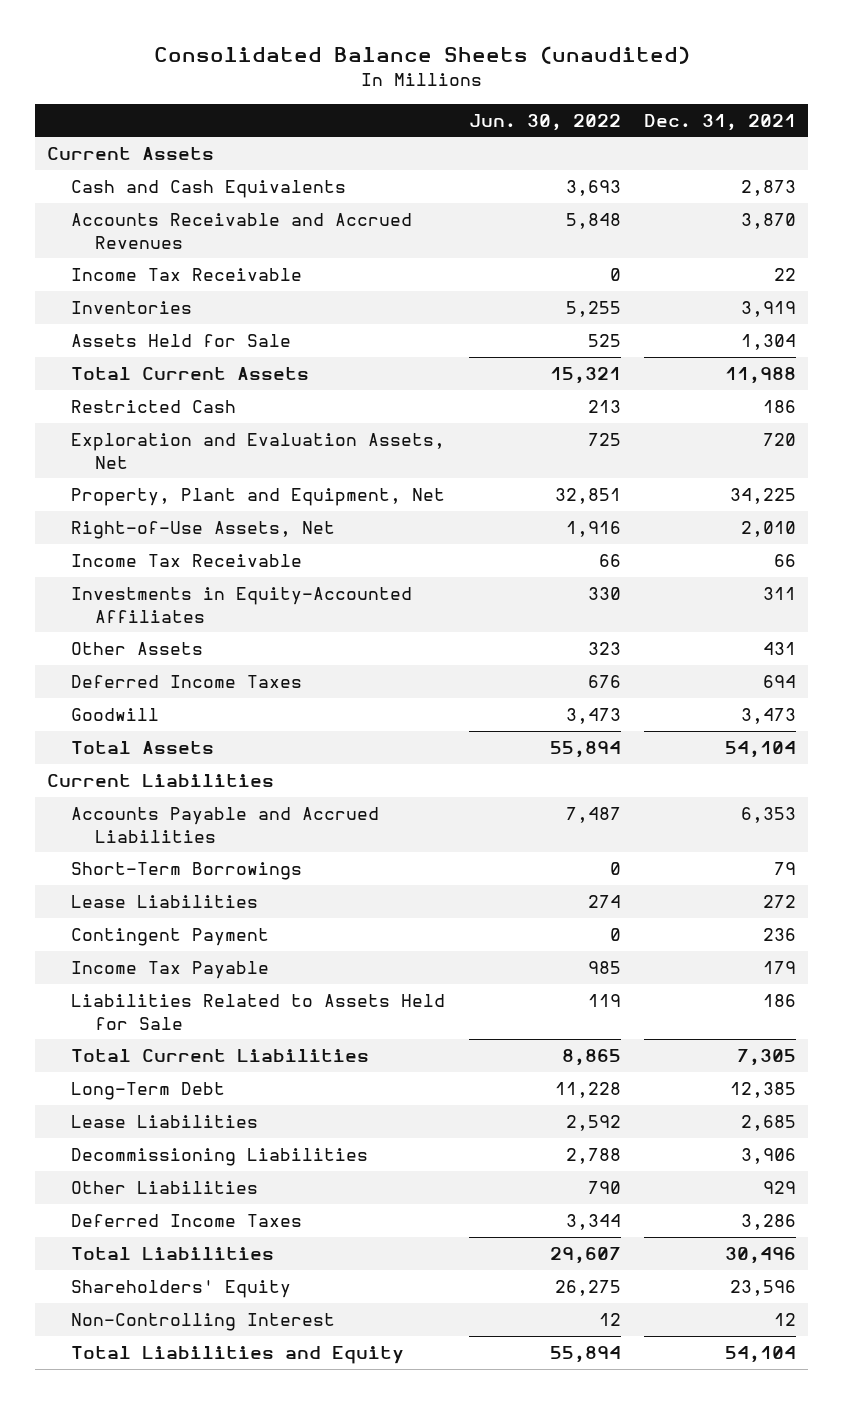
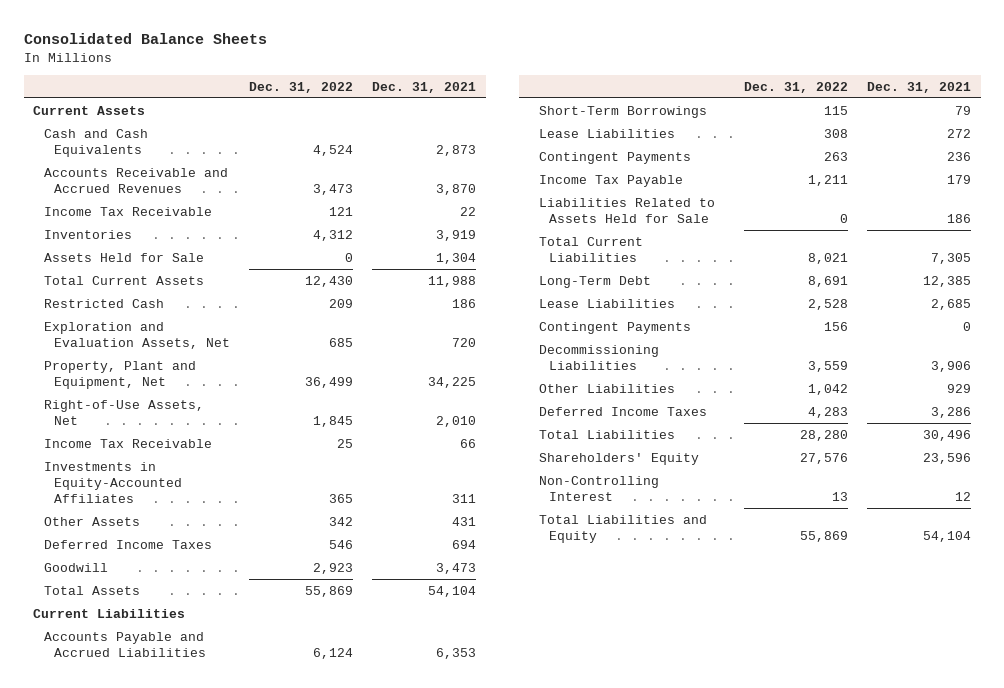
- Consolidated Balance Sheets (unaudited)
+ Consolidated Balance Sheets
- | Jun. 30, 2022 | Dec. 31, 2021
+ | Dec. 31, 2022 | Dec. 31, 2021
- Contingent Payment | 0 | 236
+ Contingent Payments | 263 | 236
+ Contingent Payments | 156 | 0

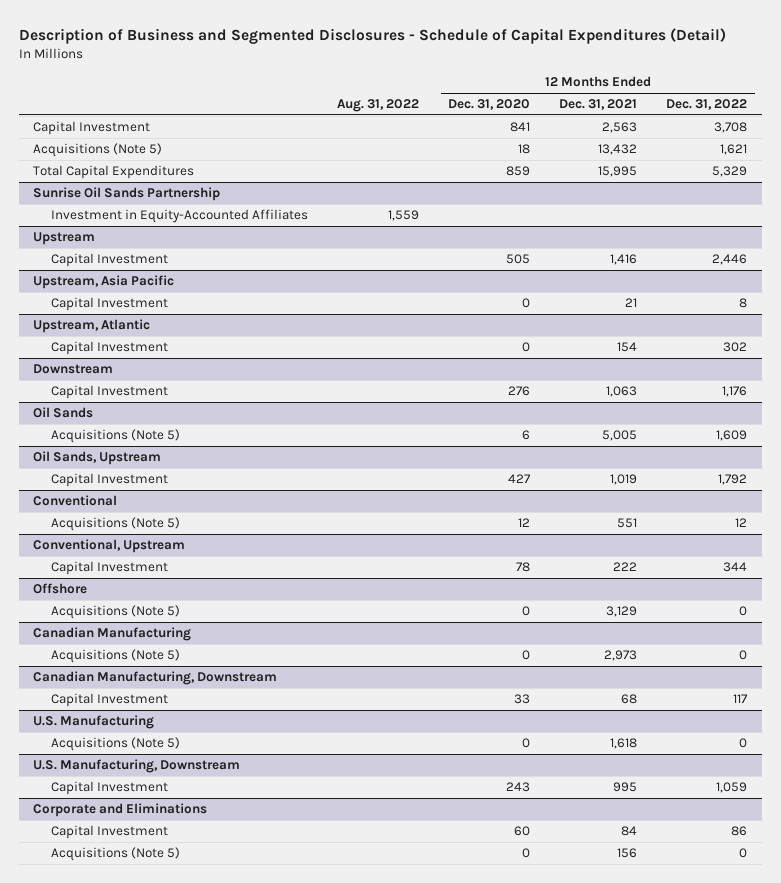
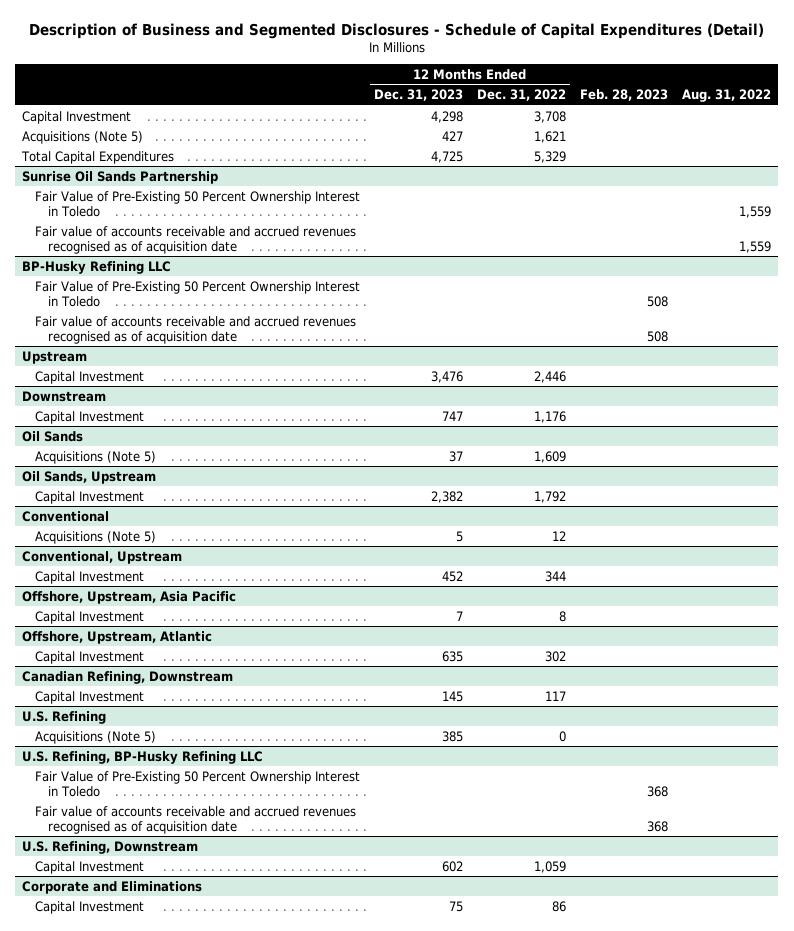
- | Aug. 31, 2022 | 12 Months Ended Dec. 31, 2020 | 12 Months Ended Dec. 31, 2021 | 12 Months Ended Dec. 31, 2022
+ | 12 Months Ended Dec. 31, 2023 | 12 Months Ended Dec. 31, 2022 | Feb. 28, 2023 | Aug. 31, 2022
@ Sunrise Oil Sands Partnership
- Investment in Equity-Accounted Affiliates | 1,559 | | |
+ Fair Value of Pre-Existing 50 Percent Ownership Interest in Toledo | | | | 1,559
+ Fair value of accounts receivable and accrued revenues recognised as of acquisition date | | | | 1,559
+ BP-Husky Refining LLC
+ Fair Value of Pre-Existing 50 Percent Ownership Interest in Toledo | | | 508 |
+ Fair value of accounts receivable and accrued revenues recognised as of acquisition date | | | 508 |
- Upstream, Asia Pacific
- Capital Investment | | 0 | 21 | 8
- Upstream, Atlantic
- Capital Investment | | 0 | 154 | 302
- Offshore
- Acquisitions (Note 5) | | 0 | 3,129 | 0
- Canadian Manufacturing
- Acquisitions (Note 5) | | 0 | 2,973 | 0
- Canadian Manufacturing, Downstream
+ Offshore, Upstream, Asia Pacific
+ Capital Investment | 7 | 8 | |
+ Offshore, Upstream, Atlantic
+ Capital Investment | 635 | 302 | |
+ Canadian Refining, Downstream
- U.S. Manufacturing
+ U.S. Refining
- U.S. Manufacturing, Downstream
+ U.S. Refining, BP-Husky Refining LLC
+ Fair Value of Pre-Existing 50 Percent Ownership Interest in Toledo | | | 368 |
+ Fair value of accounts receivable and accrued revenues recognised as of acquisition date | | | 368 |
+ U.S. Refining, Downstream
@ Corporate and Eliminations
- Acquisitions (Note 5) | | 0 | 156 | 0

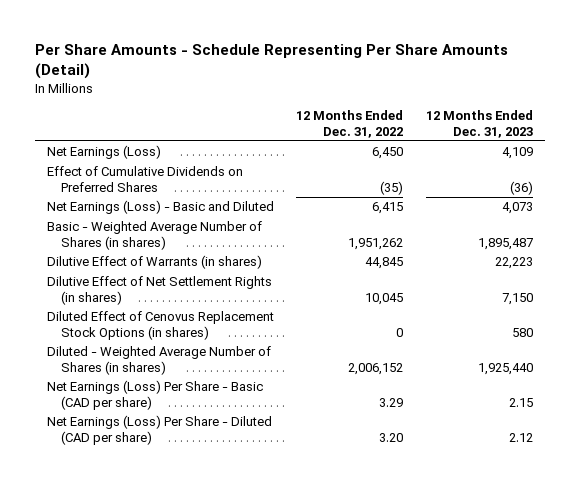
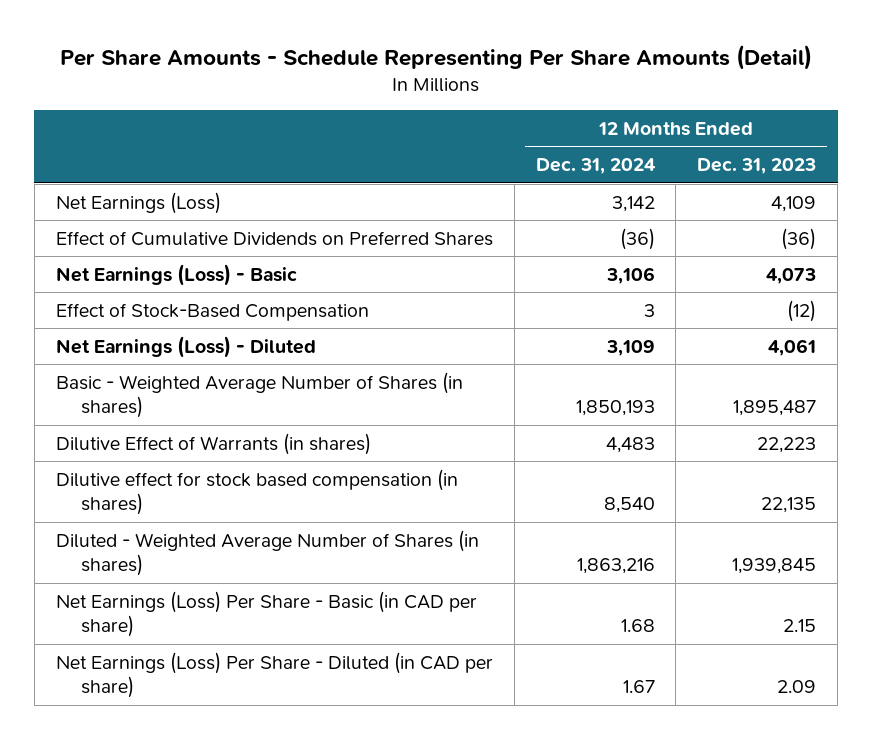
- | 12 Months Ended Dec. 31, 2022 | 12 Months Ended Dec. 31, 2023
+ | 12 Months Ended Dec. 31, 2024 | 12 Months Ended Dec. 31, 2023
- Net Earnings (Loss) - Basic and Diluted | 6,415 | 4,073
+ Net Earnings (Loss) - Basic | 3,106 | 4,073
+ Effect of Stock-Based Compensation | 3 | (12)
+ Net Earnings (Loss) - Diluted | 3,109 | 4,061
- Dilutive Effect of Net Settlement Rights (in shares) | 10,045 | 7,150
- Diluted Effect of Cenovus Replacement Stock Options (in shares) | 0 | 580
- Diluted - Weighted Average Number of Shares (in shares) | 2,006,152 | 1,925,440
- Net Earnings (Loss) Per Share - Basic (CAD per share) | 3.29 | 2.15
- Net Earnings (Loss) Per Share - Diluted (CAD per share) | 3.20 | 2.12
+ Dilutive effect for stock based compensation (in shares) | 8,540 | 22,135
+ Diluted - Weighted Average Number of Shares (in shares) | 1,863,216 | 1,939,845
+ Net Earnings (Loss) Per Share - Basic (in CAD per share) | 1.68 | 2.15
+ Net Earnings (Loss) Per Share - Diluted (in CAD per share) | 1.67 | 2.09

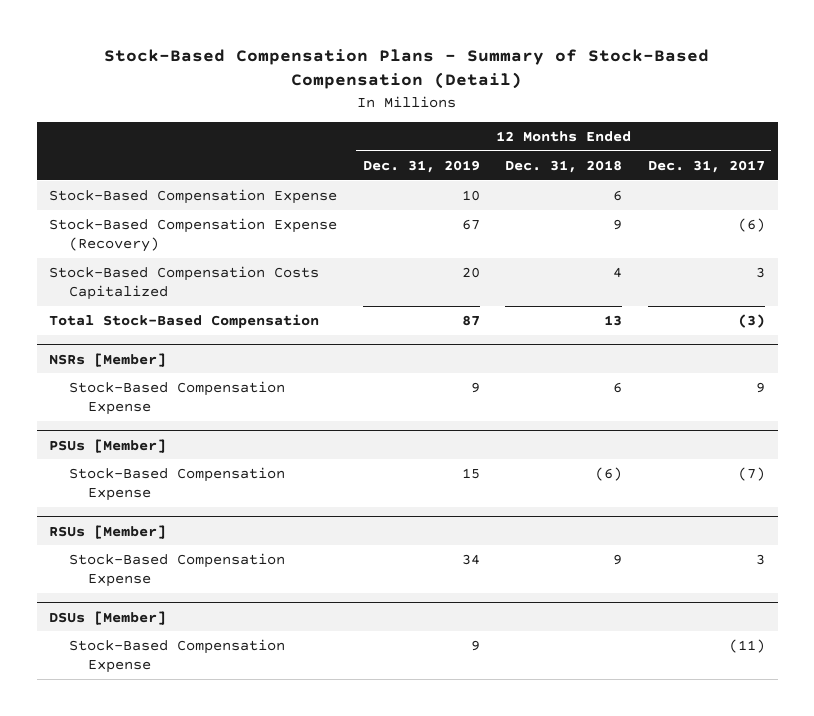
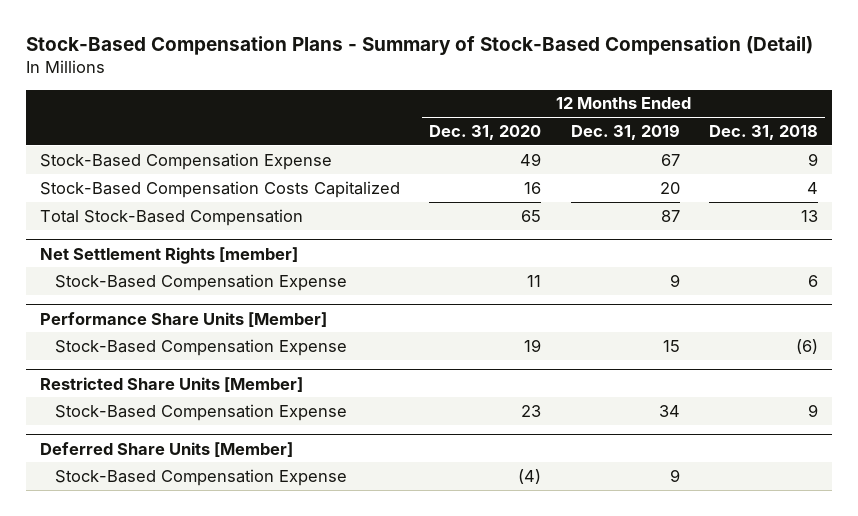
- | 12 Months Ended Dec. 31, 2019 | 12 Months Ended Dec. 31, 2018 | 12 Months Ended Dec. 31, 2017
+ | 12 Months Ended Dec. 31, 2020 | 12 Months Ended Dec. 31, 2019 | 12 Months Ended Dec. 31, 2018
- Stock-Based Compensation Expense | 10 | 6 |
- Stock-Based Compensation Expense (Recovery) | 67 | 9 | (6)
+ Stock-Based Compensation Expense | 49 | 67 | 9
- NSRs [Member]
+ Net Settlement Rights [member]
- PSUs [Member]
+ Performance Share Units [Member]
- RSUs [Member]
+ Restricted Share Units [Member]
- DSUs [Member]
+ Deferred Share Units [Member]

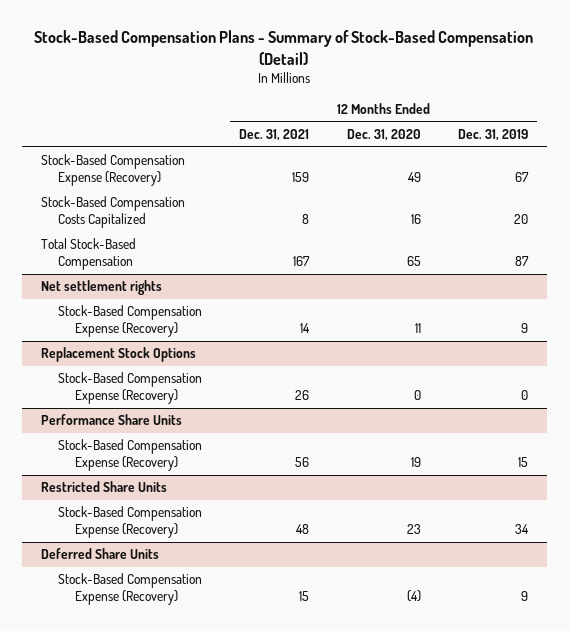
- | 12 Months Ended Dec. 31, 2020 | 12 Months Ended Dec. 31, 2019 | 12 Months Ended Dec. 31, 2018
+ | 12 Months Ended Dec. 31, 2021 | 12 Months Ended Dec. 31, 2020 | 12 Months Ended Dec. 31, 2019
- Stock-Based Compensation Expense | 49 | 67 | 9
+ Stock-Based Compensation Expense (Recovery) | 159 | 49 | 67
- Net Settlement Rights [member]
- Stock-Based Compensation Expense | 11 | 9 | 6
- Performance Share Units [Member]
- Stock-Based Compensation Expense | 19 | 15 | (6)
- Restricted Share Units [Member]
- Stock-Based Compensation Expense | 23 | 34 | 9
- Deferred Share Units [Member]
- Stock-Based Compensation Expense | (4) | 9 |
+ Net settlement rights
+ Stock-Based Compensation Expense (Recovery) | 14 | 11 | 9
+ Replacement Stock Options
+ Stock-Based Compensation Expense (Recovery) | 26 | 0 | 0
+ Performance Share Units
+ Stock-Based Compensation Expense (Recovery) | 56 | 19 | 15
+ Restricted Share Units
+ Stock-Based Compensation Expense (Recovery) | 48 | 23 | 34
+ Deferred Share Units
+ Stock-Based Compensation Expense (Recovery) | 15 | (4) | 9

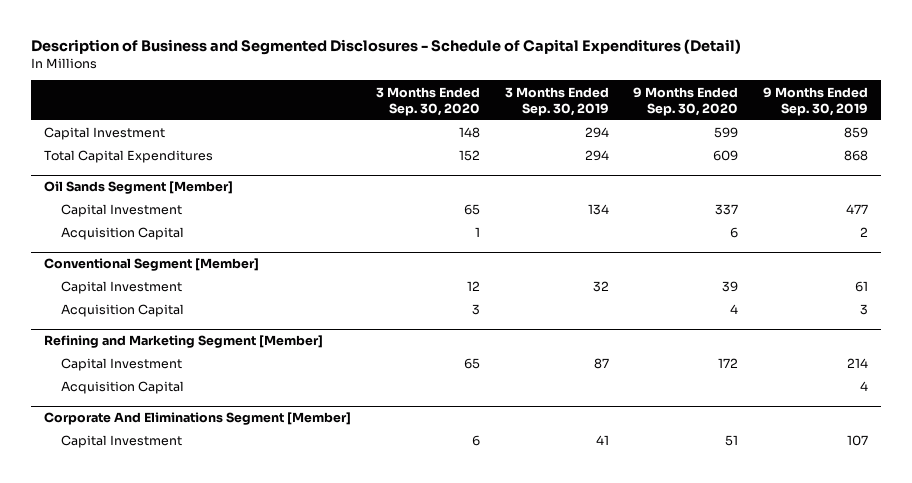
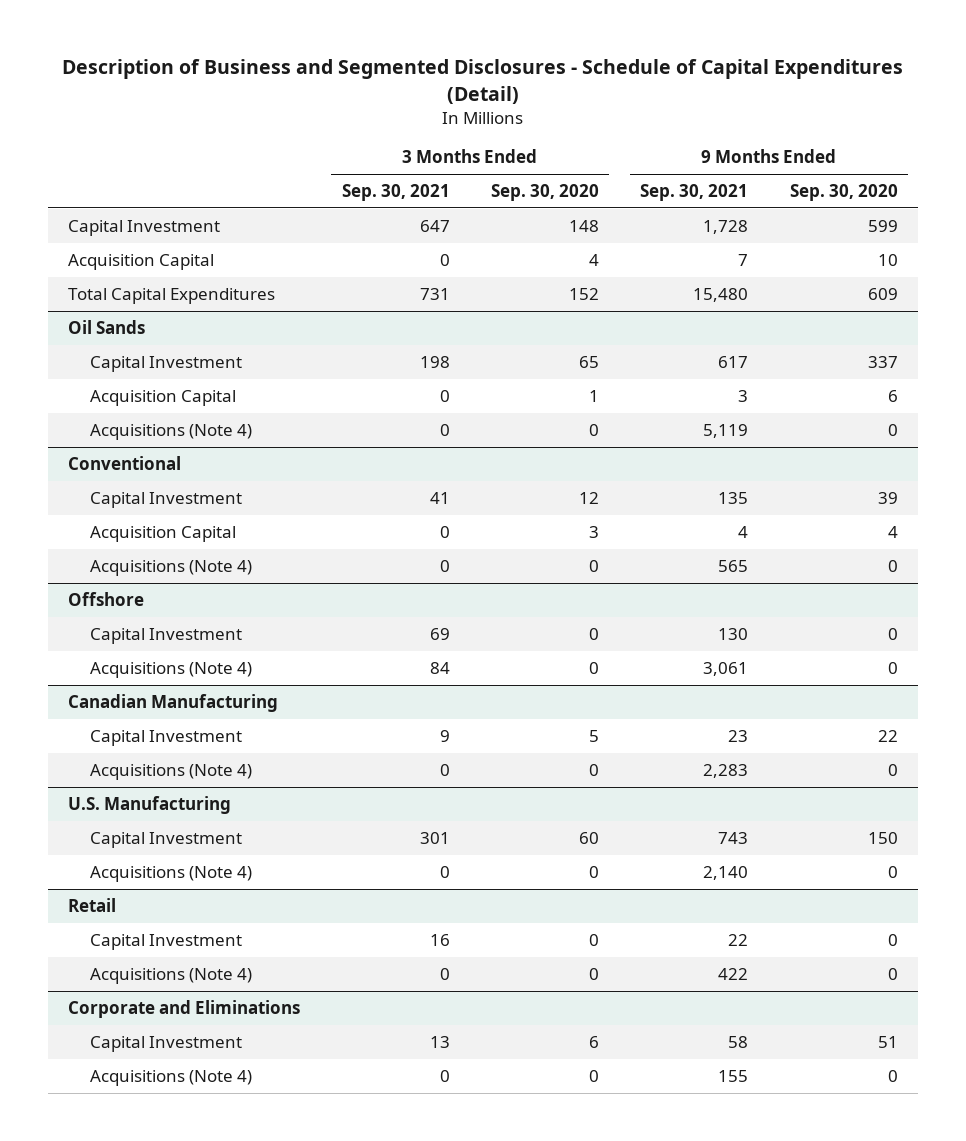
- | 3 Months Ended Sep. 30, 2020 | 3 Months Ended Sep. 30, 2019 | 9 Months Ended Sep. 30, 2020 | 9 Months Ended Sep. 30, 2019
+ | 3 Months Ended Sep. 30, 2021 | 3 Months Ended Sep. 30, 2020 | 9 Months Ended Sep. 30, 2021 | 9 Months Ended Sep. 30, 2020
+ Acquisition Capital | 0 | 4 | 7 | 10
- Oil Sands Segment [Member]
+ Oil Sands
- Conventional Segment [Member]
+ Acquisitions (Note 4) | 0 | 0 | 5,119 | 0
+ Conventional
- Refining and Marketing Segment [Member]
- Capital Investment | 65 | 87 | 172 | 214
- Acquisition Capital | | | | 4
- Corporate And Eliminations Segment [Member]
+ Acquisitions (Note 4) | 0 | 0 | 565 | 0
+ Offshore
+ Capital Investment | 69 | 0 | 130 | 0
+ Acquisitions (Note 4) | 84 | 0 | 3,061 | 0
+ Canadian Manufacturing
+ Capital Investment | 9 | 5 | 23 | 22
+ Acquisitions (Note 4) | 0 | 0 | 2,283 | 0
+ U.S. Manufacturing
+ Capital Investment | 301 | 60 | 743 | 150
+ Acquisitions (Note 4) | 0 | 0 | 2,140 | 0
+ Retail
+ Capital Investment | 16 | 0 | 22 | 0
+ Acquisitions (Note 4) | 0 | 0 | 422 | 0
+ Corporate and Eliminations
+ Acquisitions (Note 4) | 0 | 0 | 155 | 0

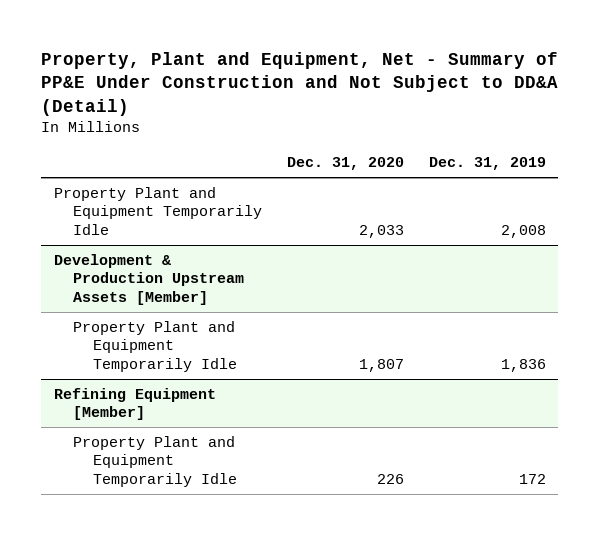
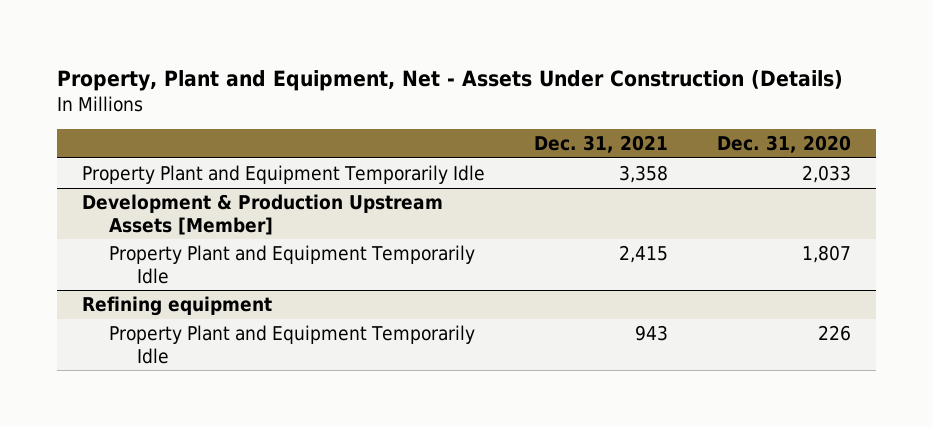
- Property, Plant and Equipment, Net - Summary of PP&E Under Construction and Not Subject to DD&A (Detail)
+ Property, Plant and Equipment, Net - Assets Under Construction (Details)
- | Dec. 31, 2020 | Dec. 31, 2019
+ | Dec. 31, 2021 | Dec. 31, 2020
- Refining Equipment [Member]
+ Refining equipment

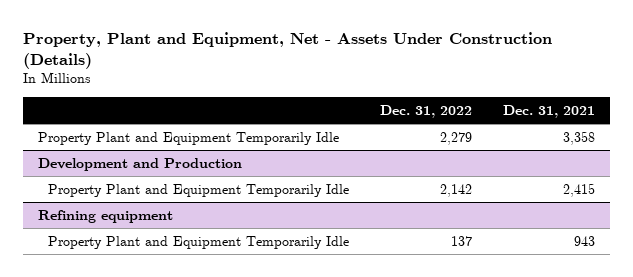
- | Dec. 31, 2021 | Dec. 31, 2020
+ | Dec. 31, 2022 | Dec. 31, 2021
- Development & Production Upstream Assets [Member]
+ Development and Production

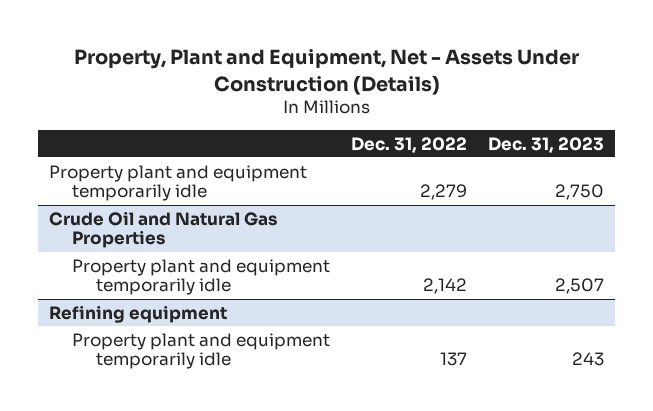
- | Dec. 31, 2022 | Dec. 31, 2021
+ | Dec. 31, 2022 | Dec. 31, 2023
- Property Plant and Equipment Temporarily Idle | 2,279 | 3,358
- Development and Production
- Property Plant and Equipment Temporarily Idle | 2,142 | 2,415
+ Property plant and equipment temporarily idle | 2,279 | 2,750
+ Crude Oil and Natural Gas Properties
+ Property plant and equipment temporarily idle | 2,142 | 2,507
@ Refining equipment
- Property Plant and Equipment Temporarily Idle | 137 | 943
+ Property plant and equipment temporarily idle | 137 | 243

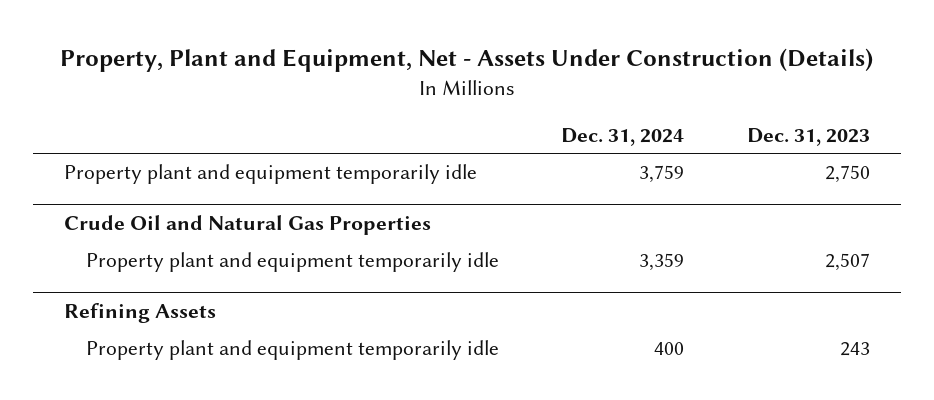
- | Dec. 31, 2022 | Dec. 31, 2023
+ | Dec. 31, 2024 | Dec. 31, 2023
- Refining equipment
+ Refining Assets

